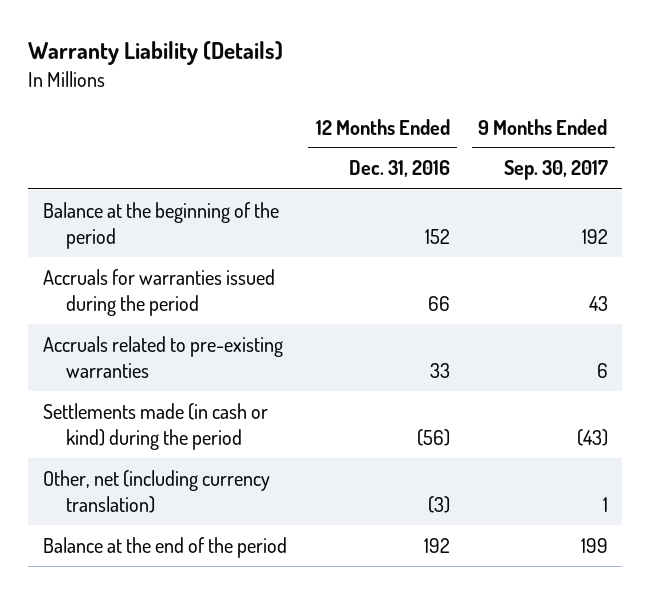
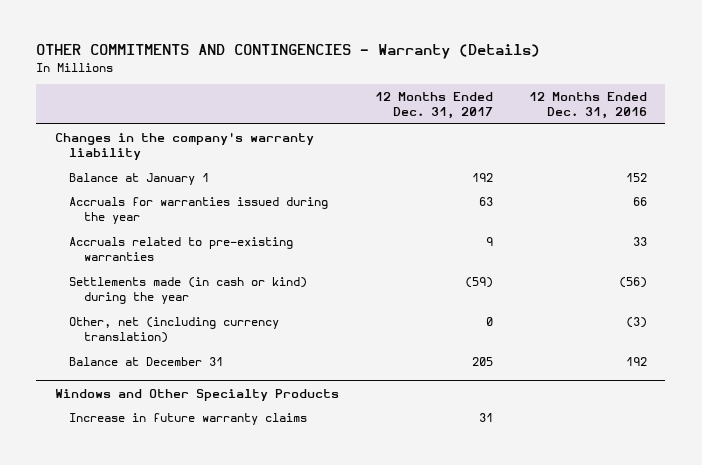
- Warranty Liability (Details)
+ OTHER COMMITMENTS AND CONTINGENCIES - Warranty (Details)
- | 12 Months Ended Dec. 31, 2016 | 9 Months Ended Sep. 30, 2017
+ | 12 Months Ended Dec. 31, 2017 | 12 Months Ended Dec. 31, 2016
- Balance at the beginning of the period | 152 | 192
- Accruals for warranties issued during the period | 66 | 43
+ Changes in the company's warranty liability
+ Balance at January 1 | 192 | 152
+ Accruals for warranties issued during the year | 63 | 66
- Settlements made (in cash or kind) during the period | (56) | (43)
+ Settlements made (in cash or kind) during the year | (59) | (56)
- Balance at the end of the period | 192 | 199
+ Balance at December 31 | 205 | 192
+ Windows and Other Specialty Products
+ Increase in future warranty claims | 31 |

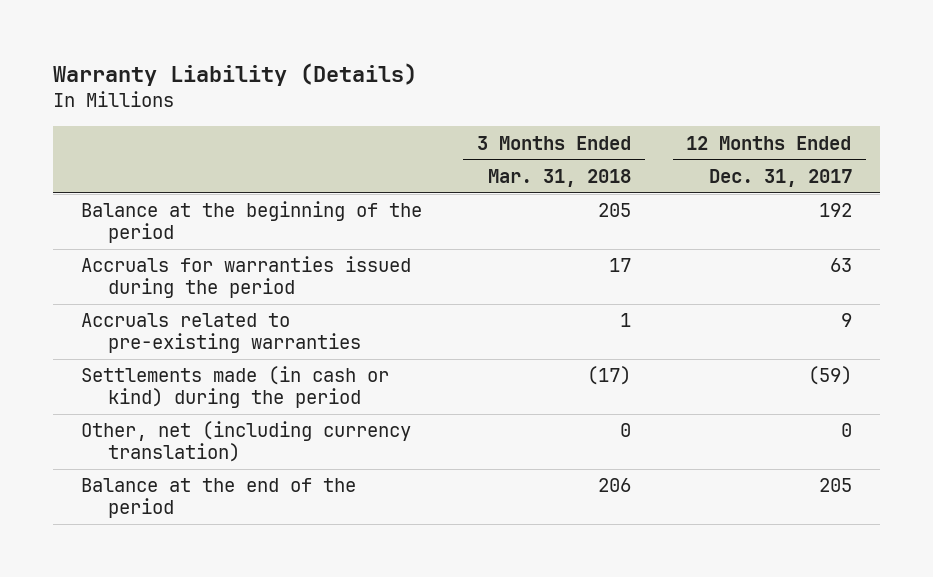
- OTHER COMMITMENTS AND CONTINGENCIES - Warranty (Details)
+ Warranty Liability (Details)
- | 12 Months Ended Dec. 31, 2017 | 12 Months Ended Dec. 31, 2016
+ | 3 Months Ended Mar. 31, 2018 | 12 Months Ended Dec. 31, 2017
- Changes in the company's warranty liability
- Balance at January 1 | 192 | 152
- Accruals for warranties issued during the year | 63 | 66
+ Balance at the beginning of the period | 205 | 192
+ Accruals for warranties issued during the period | 17 | 63
- Settlements made (in cash or kind) during the year | (59) | (56)
+ Settlements made (in cash or kind) during the period | (17) | (59)
- Balance at December 31 | 205 | 192
- Windows and Other Specialty Products
- Increase in future warranty claims | 31 |
+ Balance at the end of the period | 206 | 205

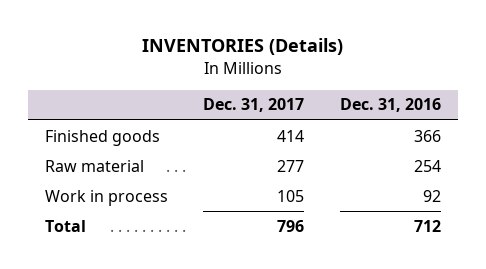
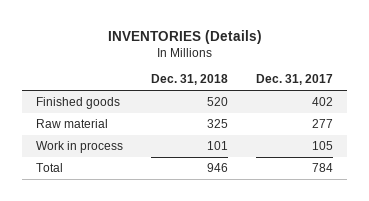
- | Dec. 31, 2017 | Dec. 31, 2016
+ | Dec. 31, 2018 | Dec. 31, 2017
- Finished goods | 414 | 366
+ Finished goods | 520 | 402
- Total | 796 | 712
+ Total | 946 | 784

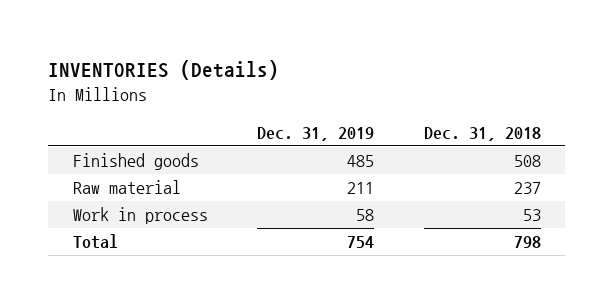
- | Dec. 31, 2018 | Dec. 31, 2017
+ | Dec. 31, 2019 | Dec. 31, 2018
- Finished goods | 520 | 402
- Raw material | 325 | 277
- Work in process | 101 | 105
- Total | 946 | 784
+ Finished goods | 485 | 508
+ Raw material | 211 | 237
+ Work in process | 58 | 53
+ Total | 754 | 798

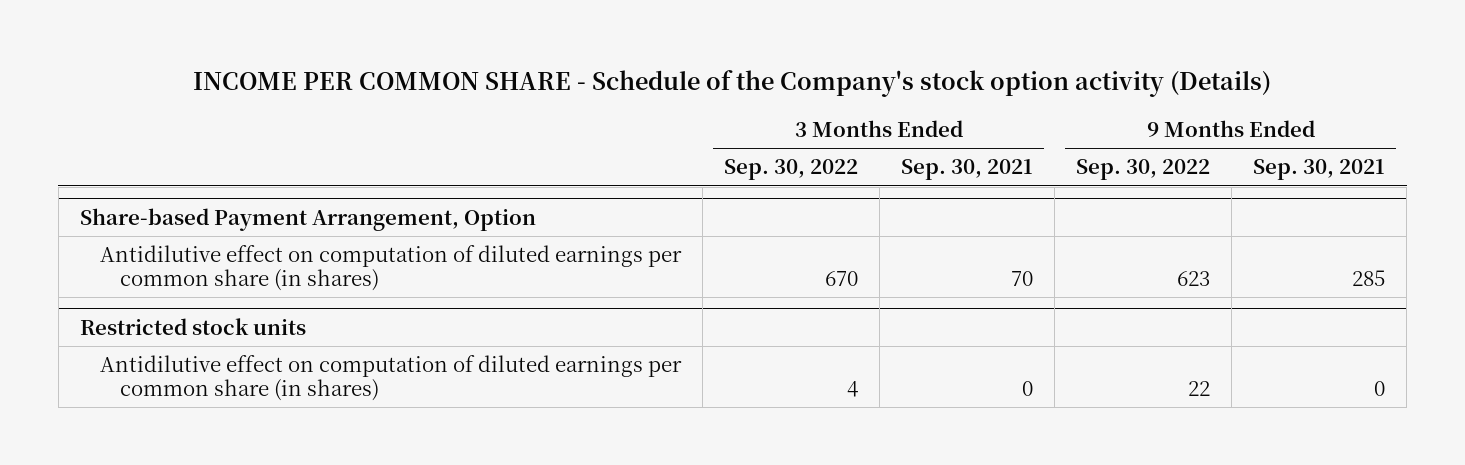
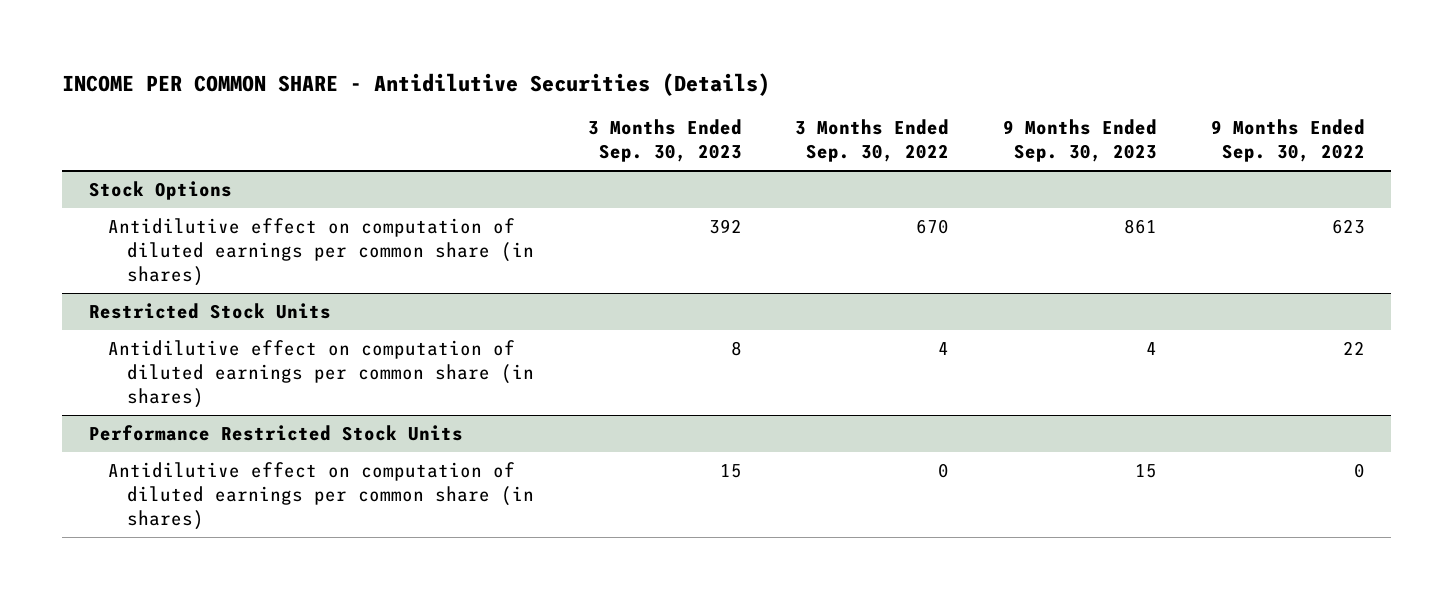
- INCOME PER COMMON SHARE - Schedule of the Company's stock option activity (Details)
+ INCOME PER COMMON SHARE - Antidilutive Securities (Details)
- | 3 Months Ended Sep. 30, 2022 | 3 Months Ended Sep. 30, 2021 | 9 Months Ended Sep. 30, 2022 | 9 Months Ended Sep. 30, 2021
+ | 3 Months Ended Sep. 30, 2023 | 3 Months Ended Sep. 30, 2022 | 9 Months Ended Sep. 30, 2023 | 9 Months Ended Sep. 30, 2022
- Share-based Payment Arrangement, Option
+ Stock Options
- Restricted stock units
+ Restricted Stock Units
+ Performance Restricted Stock Units
+ Antidilutive effect on computation of diluted earnings per common share (in shares) | 15 | 0 | 15 | 0

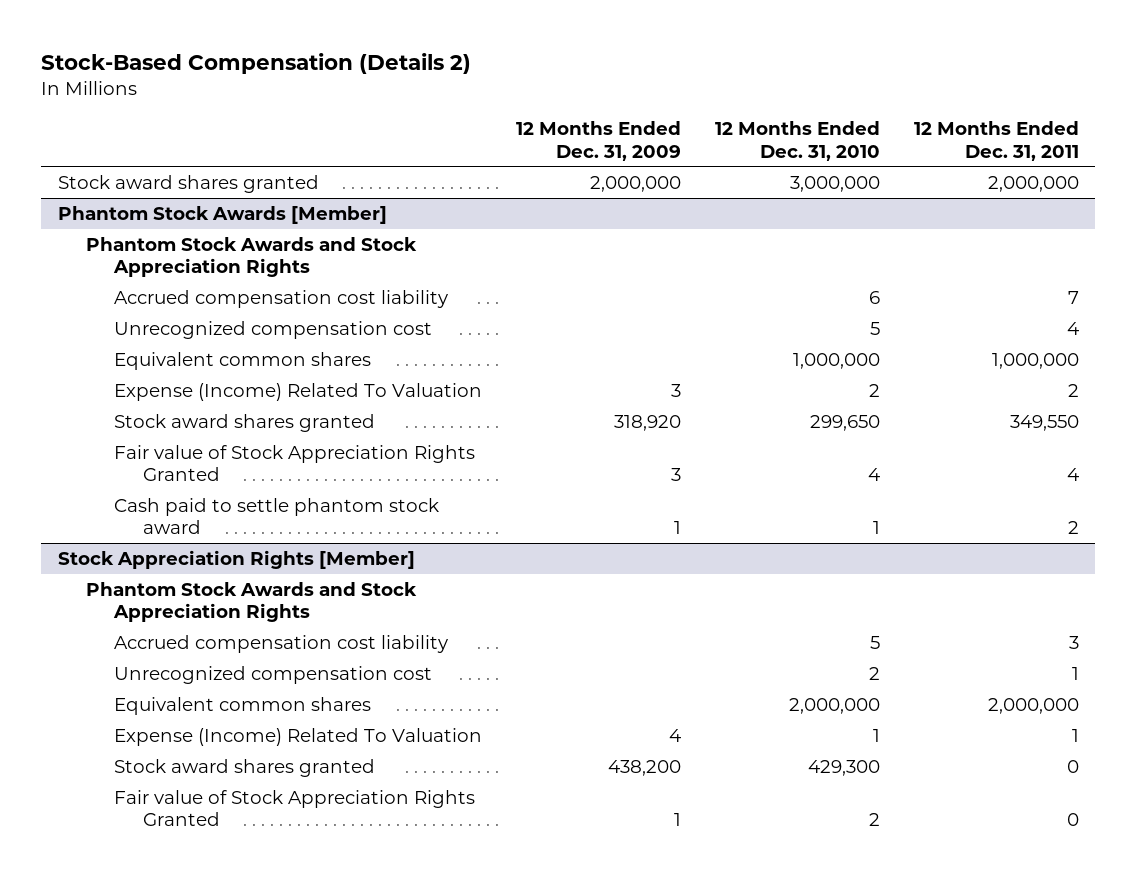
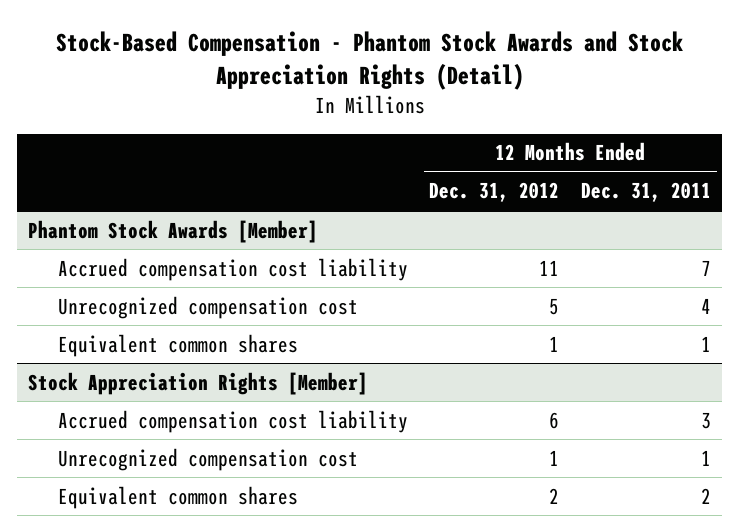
- Stock-Based Compensation (Details 2)
+ Stock-Based Compensation - Phantom Stock Awards and Stock Appreciation Rights (Detail)
- | 12 Months Ended Dec. 31, 2009 | 12 Months Ended Dec. 31, 2010 | 12 Months Ended Dec. 31, 2011
+ | 12 Months Ended Dec. 31, 2012 | 12 Months Ended Dec. 31, 2011
- Stock award shares granted | 2,000,000 | 3,000,000 | 2,000,000
@ Phantom Stock Awards [Member]
- Phantom Stock Awards and Stock Appreciation Rights
- Equivalent common shares | | 1,000,000 | 1,000,000
- Expense (Income) Related To Valuation | 3 | 2 | 2
- Stock award shares granted | 318,920 | 299,650 | 349,550
- Fair value of Stock Appreciation Rights Granted | 3 | 4 | 4
- Cash paid to settle phantom stock award | 1 | 1 | 2
+ Equivalent common shares | 1 | 1
@ Stock Appreciation Rights [Member]
- Phantom Stock Awards and Stock Appreciation Rights
- Equivalent common shares | | 2,000,000 | 2,000,000
- Expense (Income) Related To Valuation | 4 | 1 | 1
- Stock award shares granted | 438,200 | 429,300 | 0
- Fair value of Stock Appreciation Rights Granted | 1 | 2 | 0
+ Equivalent common shares | 2 | 2

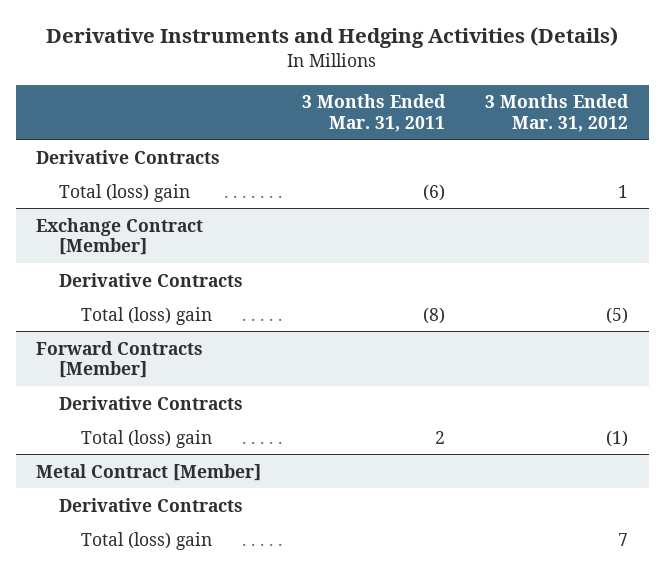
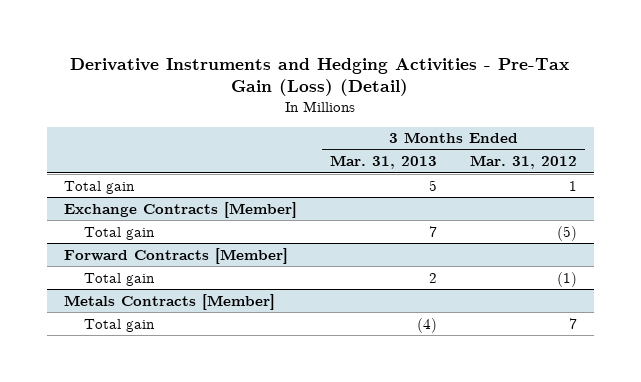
- Derivative Instruments and Hedging Activities (Details)
+ Derivative Instruments and Hedging Activities - Pre-Tax Gain (Loss) (Detail)
- | 3 Months Ended Mar. 31, 2011 | 3 Months Ended Mar. 31, 2012
+ | 3 Months Ended Mar. 31, 2013 | 3 Months Ended Mar. 31, 2012
- Derivative Contracts
- Total (loss) gain | (6) | 1
- Exchange Contract [Member]
- Derivative Contracts
- Total (loss) gain | (8) | (5)
+ Total gain | 5 | 1
+ Exchange Contracts [Member]
+ Total gain | 7 | (5)
@ Forward Contracts [Member]
- Derivative Contracts
- Total (loss) gain | 2 | (1)
- Metal Contract [Member]
- Derivative Contracts
- Total (loss) gain | | 7
@ Forward Contracts [Member]
+ Total gain | 2 | (1)
+ Metals Contracts [Member]
+ Total gain | (4) | 7

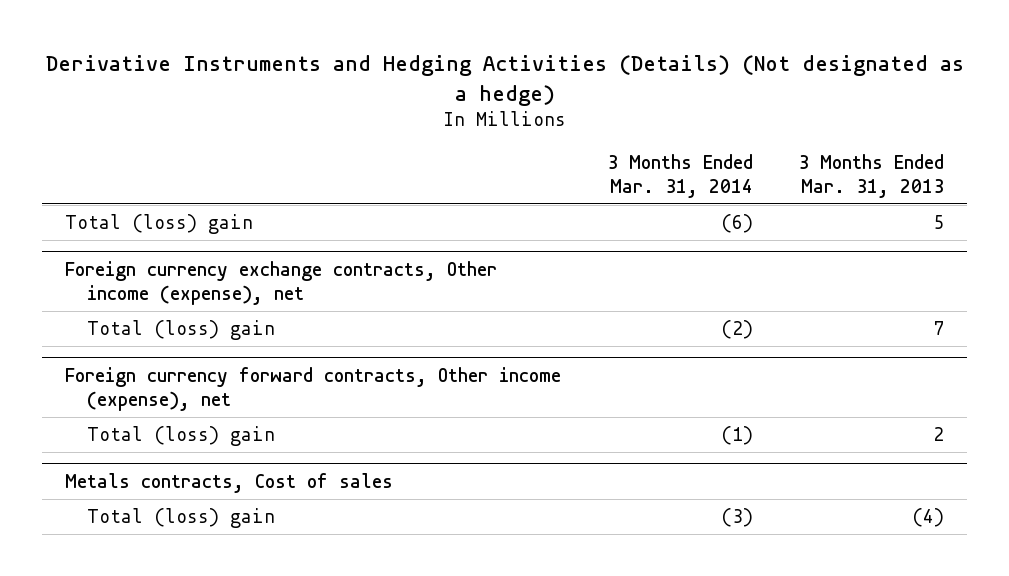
- Derivative Instruments and Hedging Activities - Pre-Tax Gain (Loss) (Detail)
+ Derivative Instruments and Hedging Activities (Details) (Not designated as a hedge)
- | 3 Months Ended Mar. 31, 2013 | 3 Months Ended Mar. 31, 2012
+ | 3 Months Ended Mar. 31, 2014 | 3 Months Ended Mar. 31, 2013
- Total gain | 5 | 1
- Exchange Contracts [Member]
- Total gain | 7 | (5)
- Forward Contracts [Member]
- Total gain | 2 | (1)
- Metals Contracts [Member]
- Total gain | (4) | 7
+ Total (loss) gain | (6) | 5
+ Foreign currency exchange contracts, Other income (expense), net
+ Total (loss) gain | (2) | 7
+ Foreign currency forward contracts, Other income (expense), net
+ Total (loss) gain | (1) | 2
+ Metals contracts, Cost of sales
+ Total (loss) gain | (3) | (4)

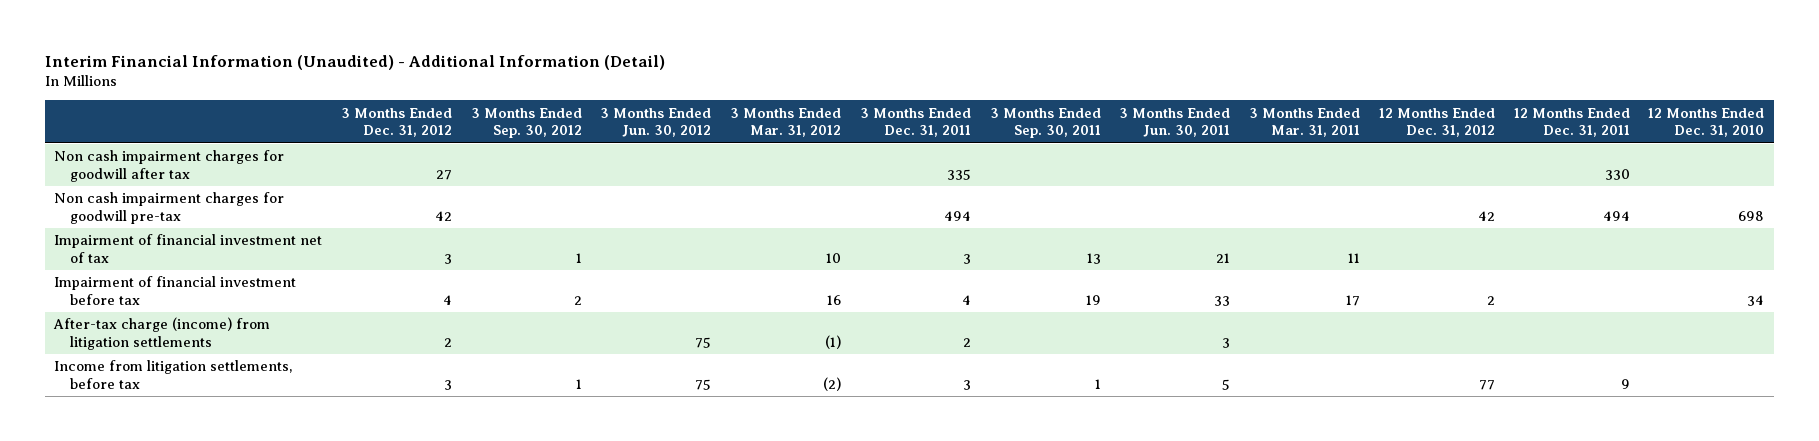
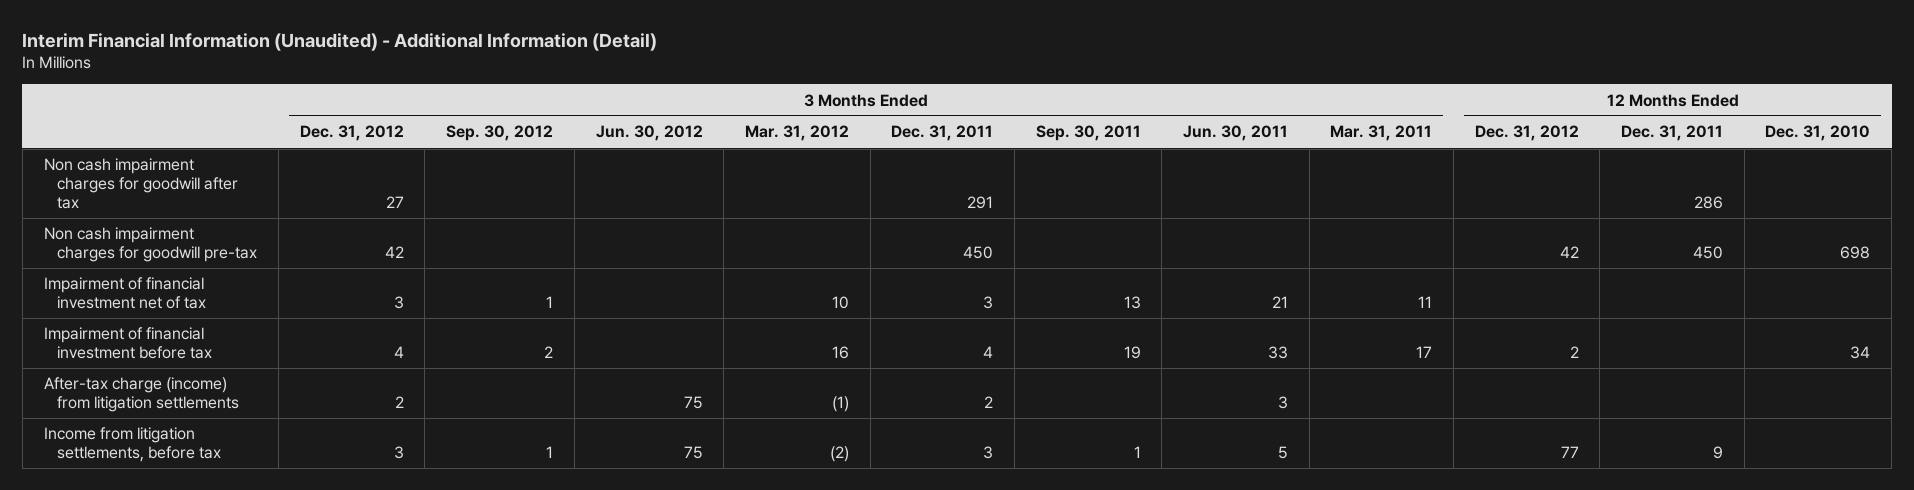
- Non cash impairment charges for goodwill after tax | 27 | | | | 335 | | | | | 330 |
- Non cash impairment charges for goodwill pre-tax | 42 | | | | 494 | | | | 42 | 494 | 698
+ Non cash impairment charges for goodwill after tax | 27 | | | | 291 | | | | | 286 |
+ Non cash impairment charges for goodwill pre-tax | 42 | | | | 450 | | | | 42 | 450 | 698

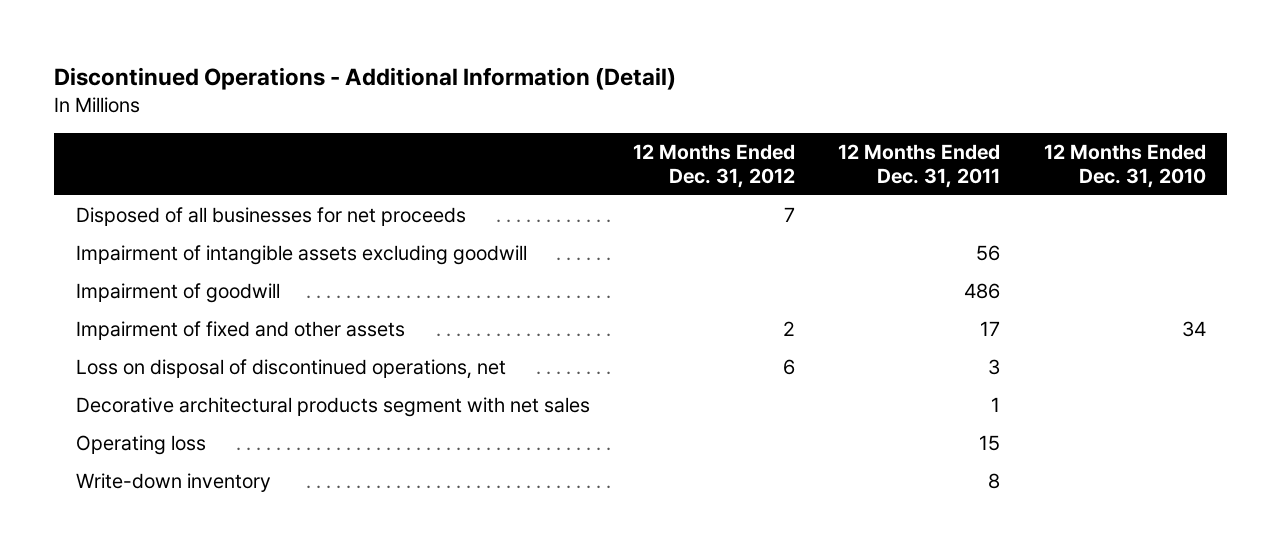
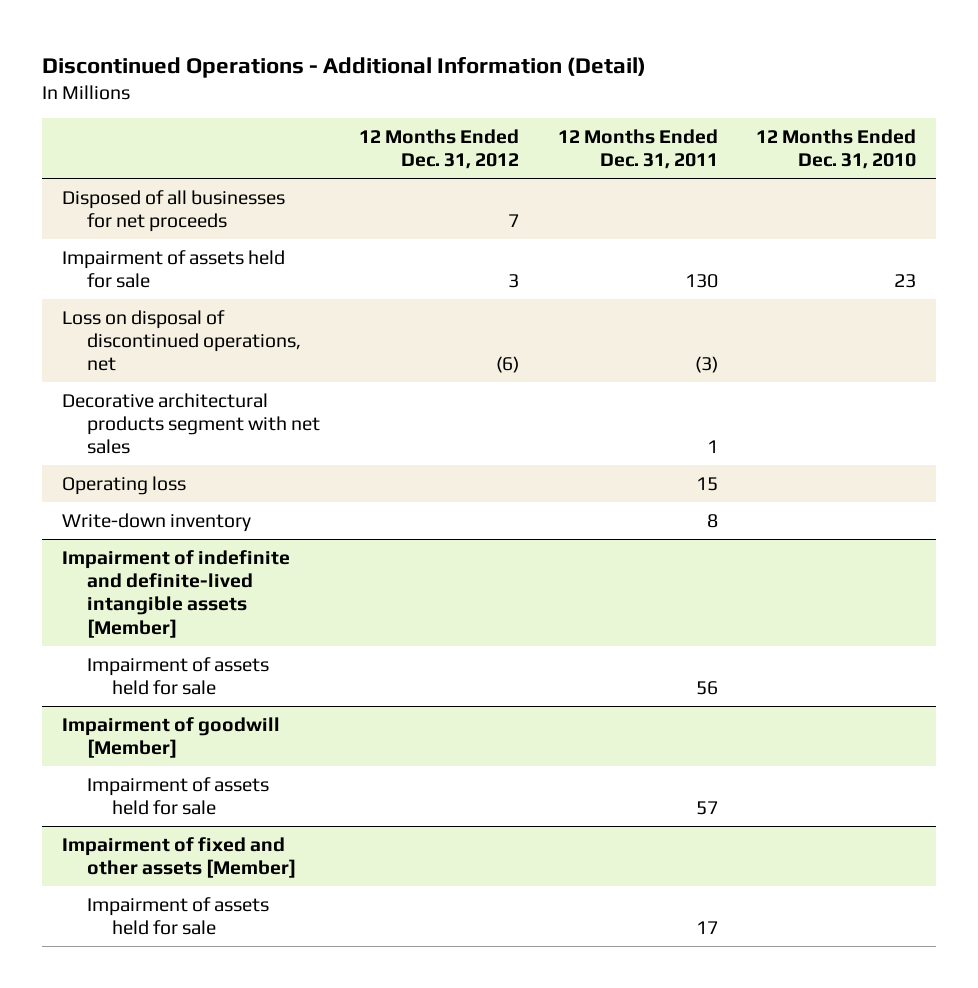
- Impairment of intangible assets excluding goodwill | | 56 |
- Impairment of goodwill | | 486 |
- Impairment of fixed and other assets | 2 | 17 | 34
- Loss on disposal of discontinued operations, net | 6 | 3 |
+ Impairment of assets held for sale | 3 | 130 | 23
+ Loss on disposal of discontinued operations, net | (6) | (3) |
+ Impairment of indefinite and definite-lived intangible assets [Member]
+ Impairment of assets held for sale | | 56 |
+ Impairment of goodwill [Member]
+ Impairment of assets held for sale | | 57 |
+ Impairment of fixed and other assets [Member]
+ Impairment of assets held for sale | | 17 |

